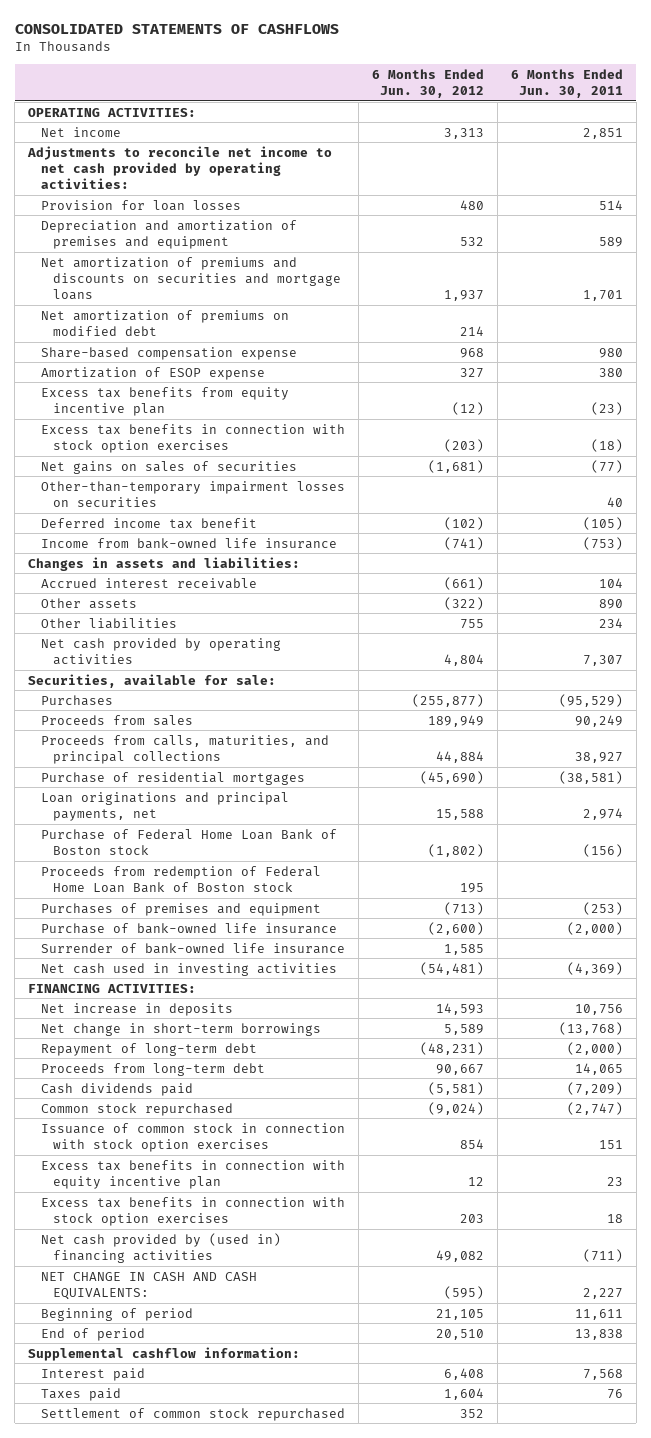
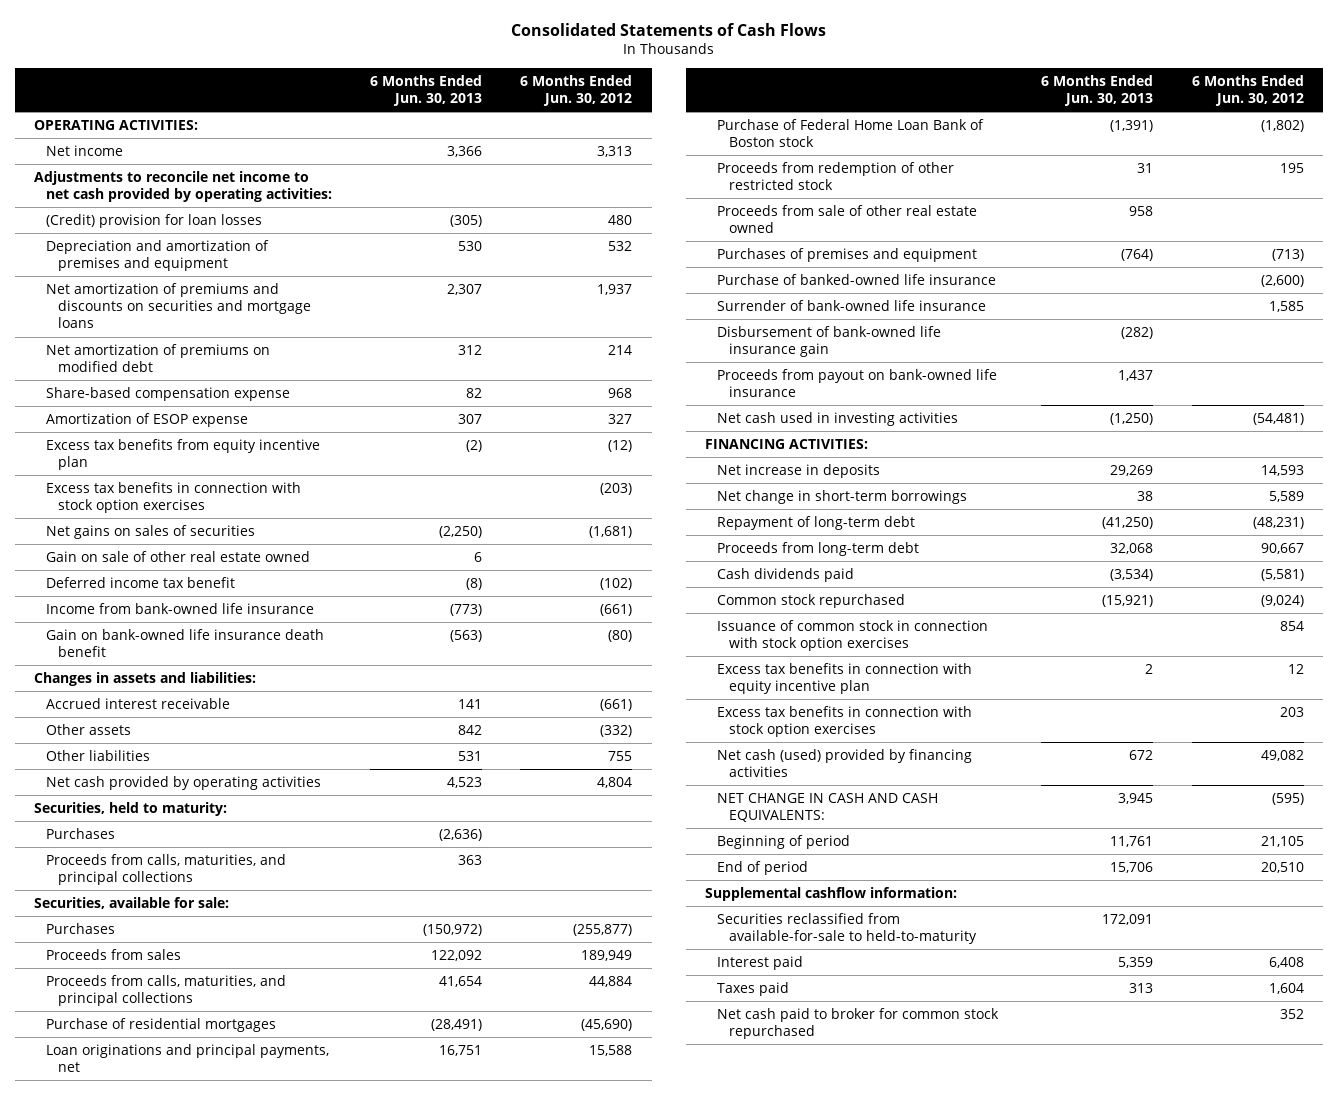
- CONSOLIDATED STATEMENTS OF CASHFLOWS
+ Consolidated Statements of Cash Flows
- | 6 Months Ended Jun. 30, 2012 | 6 Months Ended Jun. 30, 2011
+ | 6 Months Ended Jun. 30, 2013 | 6 Months Ended Jun. 30, 2012
- Provision for loan losses | 480 | 514
+ (Credit) provision for loan losses | (305) | 480
- Other-than-temporary impairment losses on securities | | 40
+ Gain on sale of other real estate owned | 6 |
- Income from bank-owned life insurance | (741) | (753)
+ Income from bank-owned life insurance | (773) | (661)
+ Gain on bank-owned life insurance death benefit | (563) | (80)
- Other assets | (322) | 890
+ Other assets | 842 | (332)
+ Securities, held to maturity:
+ Purchases | (2,636) |
+ Proceeds from calls, maturities, and principal collections | 363 |
- Proceeds from redemption of Federal Home Loan Bank of Boston stock | 195 |
+ Proceeds from redemption of other restricted stock | 31 | 195
+ Proceeds from sale of other real estate owned | 958 |
- Purchase of bank-owned life insurance | (2,600) | (2,000)
+ Purchase of banked-owned life insurance | | (2,600)
+ Disbursement of bank-owned life insurance gain | (282) |
+ Proceeds from payout on bank-owned life insurance | 1,437 |
- Net cash provided by (used in) financing activities | 49,082 | (711)
+ Net cash (used) provided by financing activities | 672 | 49,082
+ Securities reclassified from available-for-sale to held-to-maturity | 172,091 |
- Settlement of common stock repurchased | 352 |
+ Net cash paid to broker for common stock repurchased | | 352

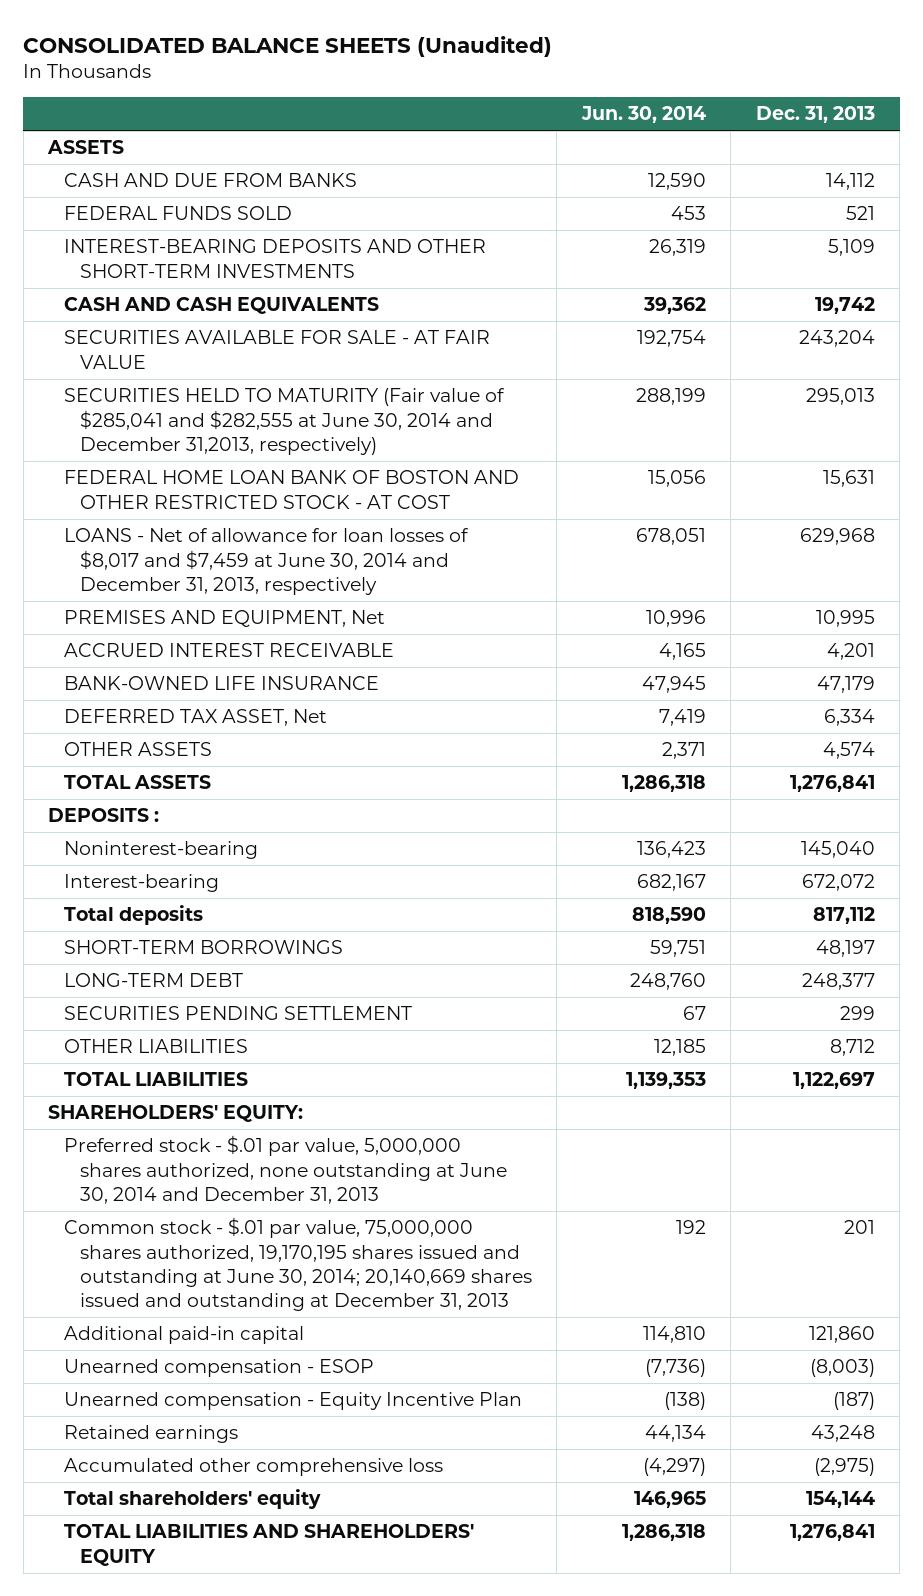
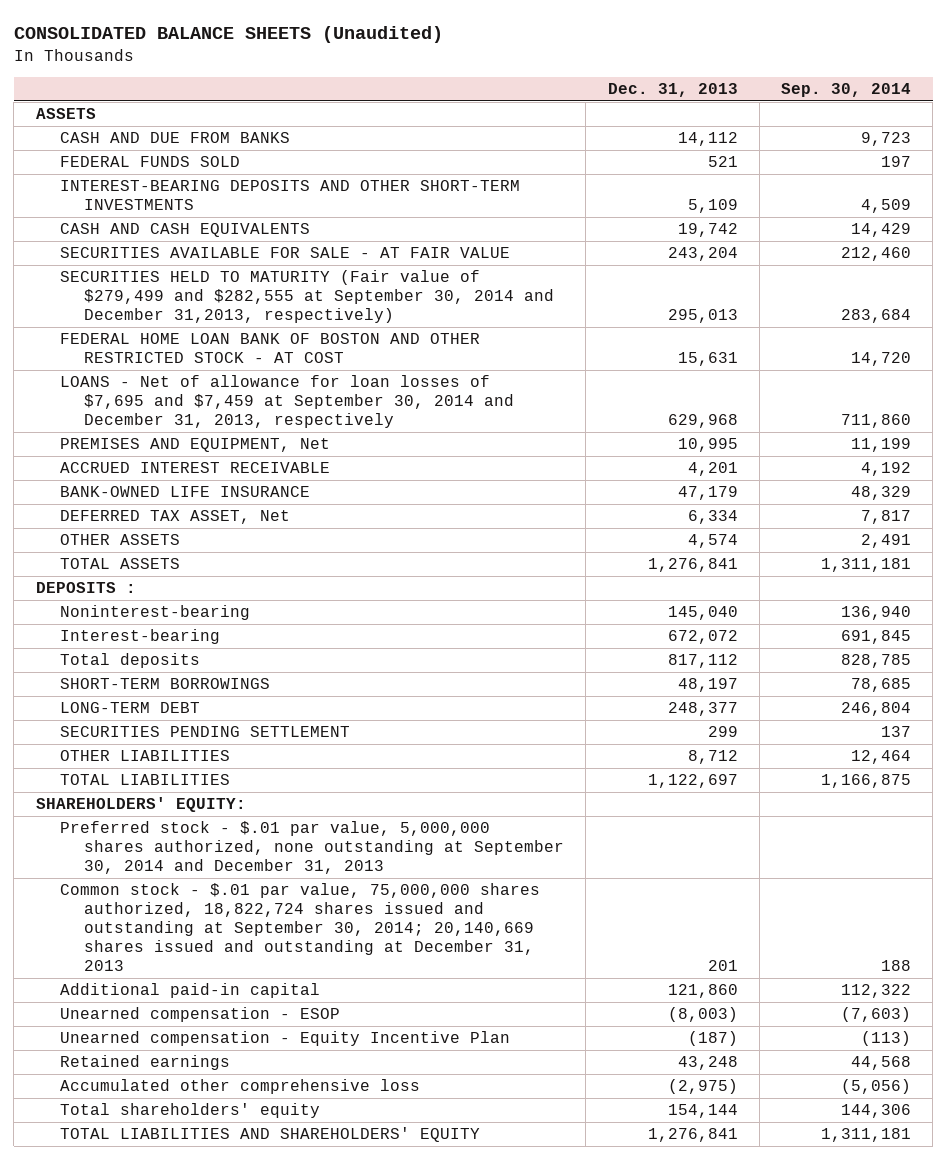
- | Jun. 30, 2014 | Dec. 31, 2013
+ | Dec. 31, 2013 | Sep. 30, 2014
- SECURITIES HELD TO MATURITY (Fair value of $285,041 and $282,555 at June 30, 2014 and December 31,2013, respectively) | 288,199 | 295,013
+ SECURITIES HELD TO MATURITY (Fair value of $279,499 and $282,555 at September 30, 2014 and December 31,2013, respectively) | 295,013 | 283,684
- LOANS - Net of allowance for loan losses of $8,017 and $7,459 at June 30, 2014 and December 31, 2013, respectively | 678,051 | 629,968
+ LOANS - Net of allowance for loan losses of $7,695 and $7,459 at September 30, 2014 and December 31, 2013, respectively | 629,968 | 711,860
- Preferred stock - $.01 par value, 5,000,000 shares authorized, none outstanding at June 30, 2014 and December 31, 2013
- Common stock - $.01 par value, 75,000,000 shares authorized, 19,170,195 shares issued and outstanding at June 30, 2014; 20,140,669 shares issued and outstanding at December 31, 2013 | 192 | 201
+ Preferred stock - $.01 par value, 5,000,000 shares authorized, none outstanding at September 30, 2014 and December 31, 2013
+ Common stock - $.01 par value, 75,000,000 shares authorized, 18,822,724 shares issued and outstanding at September 30, 2014; 20,140,669 shares issued and outstanding at December 31, 2013 | 201 | 188

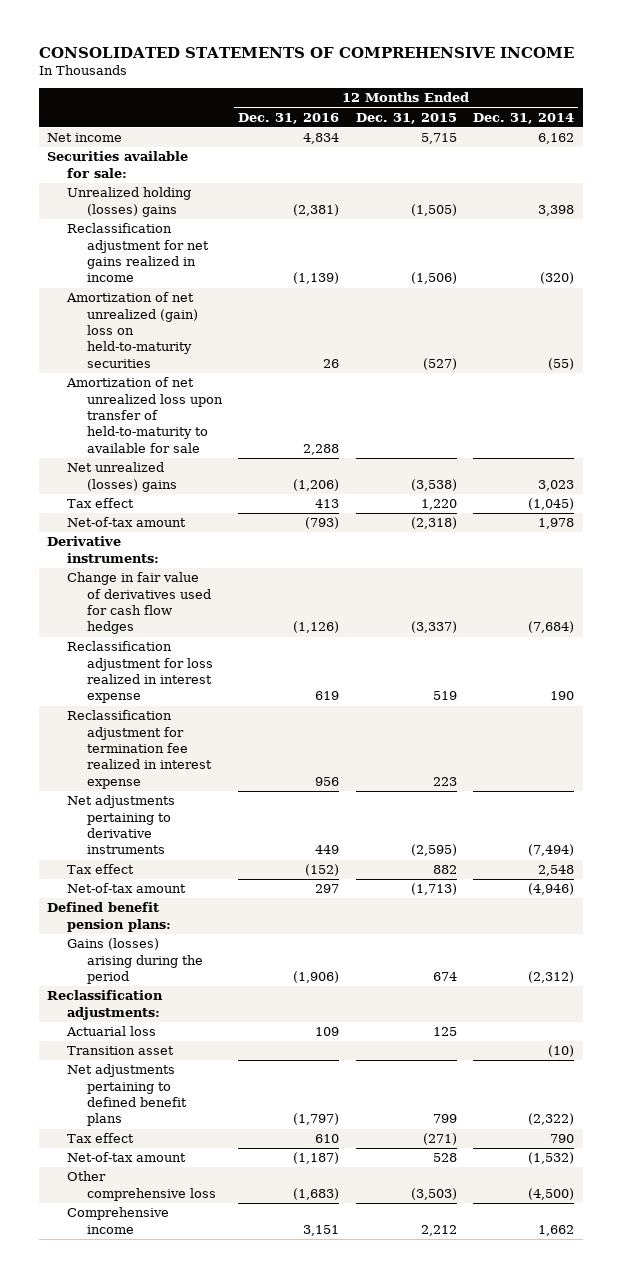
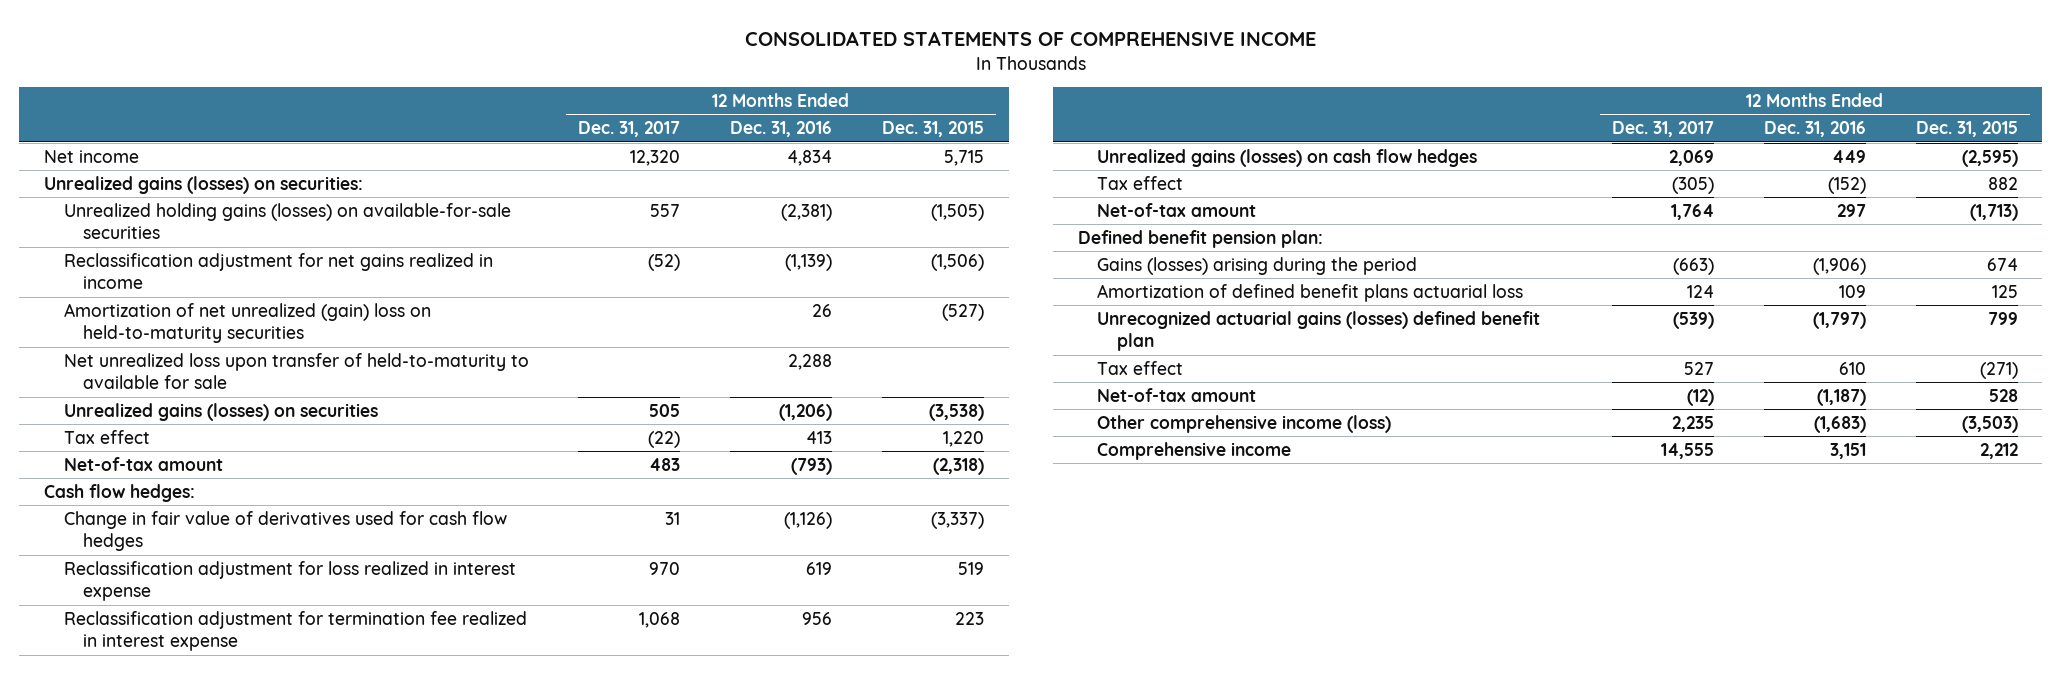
- | 12 Months Ended Dec. 31, 2016 | 12 Months Ended Dec. 31, 2015 | 12 Months Ended Dec. 31, 2014
+ | 12 Months Ended Dec. 31, 2017 | 12 Months Ended Dec. 31, 2016 | 12 Months Ended Dec. 31, 2015
- Securities available for sale:
- Unrealized holding (losses) gains | (2,381) | (1,505) | 3,398
+ Unrealized gains (losses) on securities:
+ Unrealized holding gains (losses) on available-for-sale securities | 557 | (2,381) | (1,505)
- Amortization of net unrealized loss upon transfer of held-to-maturity to available for sale | 2,288 | |
- Net unrealized (losses) gains | (1,206) | (3,538) | 3,023
+ Net unrealized loss upon transfer of held-to-maturity to available for sale | | 2,288 |
+ Unrealized gains (losses) on securities | 505 | (1,206) | (3,538)
- Derivative instruments:
+ Cash flow hedges:
- Net adjustments pertaining to derivative instruments | 449 | (2,595) | (7,494)
+ Unrealized gains (losses) on cash flow hedges | 2,069 | 449 | (2,595)
- Defined benefit pension plans:
+ Defined benefit pension plan:
- Reclassification adjustments:
- Actuarial loss | 109 | 125 |
- Transition asset | | | (10)
- Net adjustments pertaining to defined benefit plans | (1,797) | 799 | (2,322)
+ Amortization of defined benefit plans actuarial loss | 124 | 109 | 125
+ Unrecognized actuarial gains (losses) defined benefit plan | (539) | (1,797) | 799
- Other comprehensive loss | (1,683) | (3,503) | (4,500)
+ Other comprehensive income (loss) | 2,235 | (1,683) | (3,503)

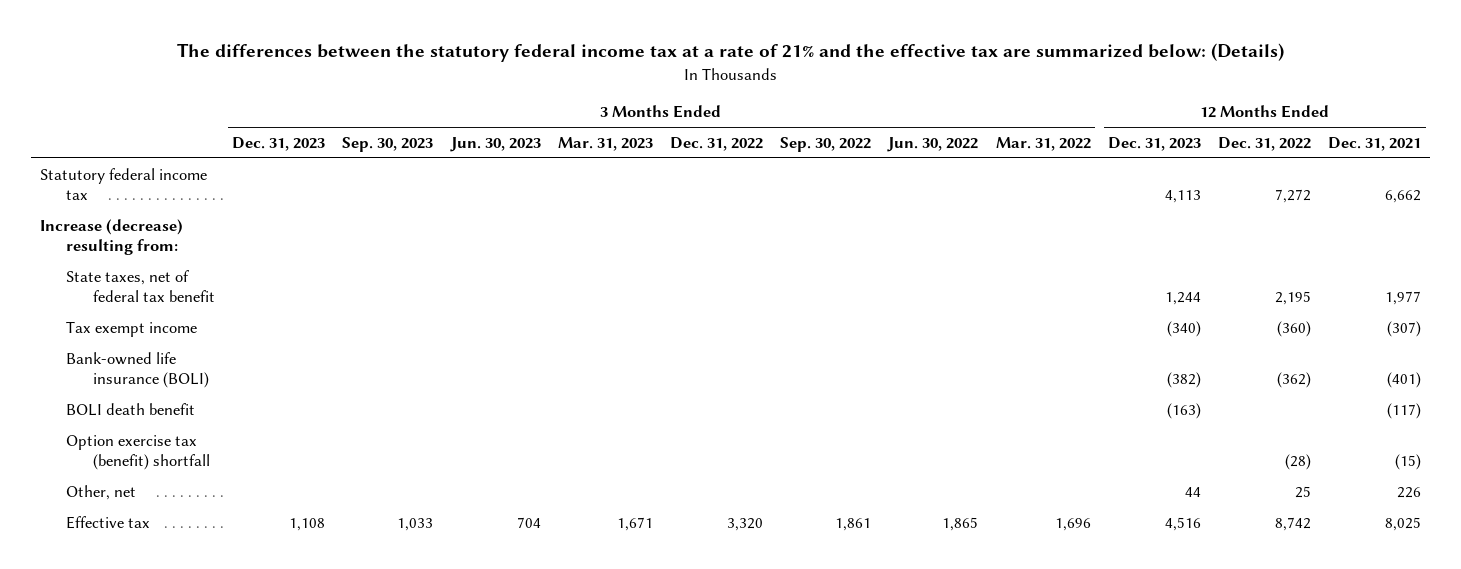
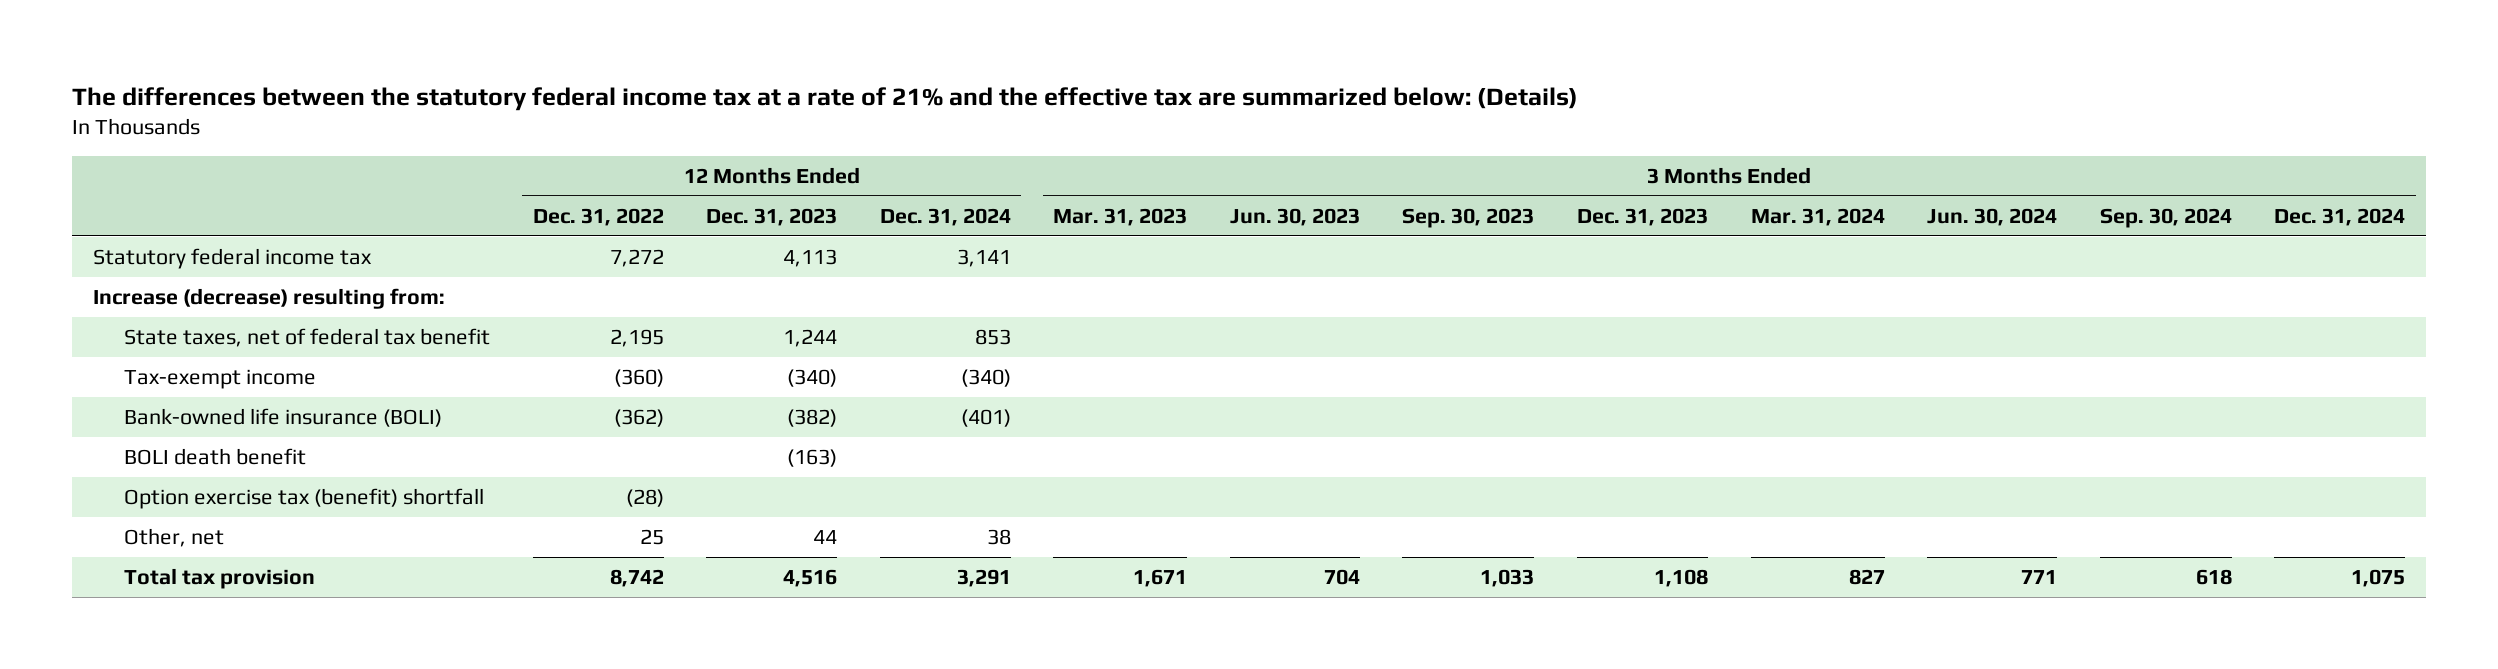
- | 3 Months Ended Dec. 31, 2023 | 3 Months Ended Sep. 30, 2023 | 3 Months Ended Jun. 30, 2023 | 3 Months Ended Mar. 31, 2023 | 3 Months Ended Dec. 31, 2022 | 3 Months Ended Sep. 30, 2022 | 3 Months Ended Jun. 30, 2022 | 3 Months Ended Mar. 31, 2022 | 12 Months Ended Dec. 31, 2023 | 12 Months Ended Dec. 31, 2022 | 12 Months Ended Dec. 31, 2021
+ | 12 Months Ended Dec. 31, 2022 | 12 Months Ended Dec. 31, 2023 | 12 Months Ended Dec. 31, 2024 | 3 Months Ended Mar. 31, 2023 | 3 Months Ended Jun. 30, 2023 | 3 Months Ended Sep. 30, 2023 | 3 Months Ended Dec. 31, 2023 | 3 Months Ended Mar. 31, 2024 | 3 Months Ended Jun. 30, 2024 | 3 Months Ended Sep. 30, 2024 | 3 Months Ended Dec. 31, 2024
- Tax exempt income | | | | | | | | | (340) | (360) | (307)
+ Tax-exempt income | (360) | (340) | (340) | | | | | | | |
- Effective tax | 1,108 | 1,033 | 704 | 1,671 | 3,320 | 1,861 | 1,865 | 1,696 | 4,516 | 8,742 | 8,025
+ Total tax provision | 8,742 | 4,516 | 3,291 | 1,671 | 704 | 1,033 | 1,108 | 827 | 771 | 618 | 1,075

